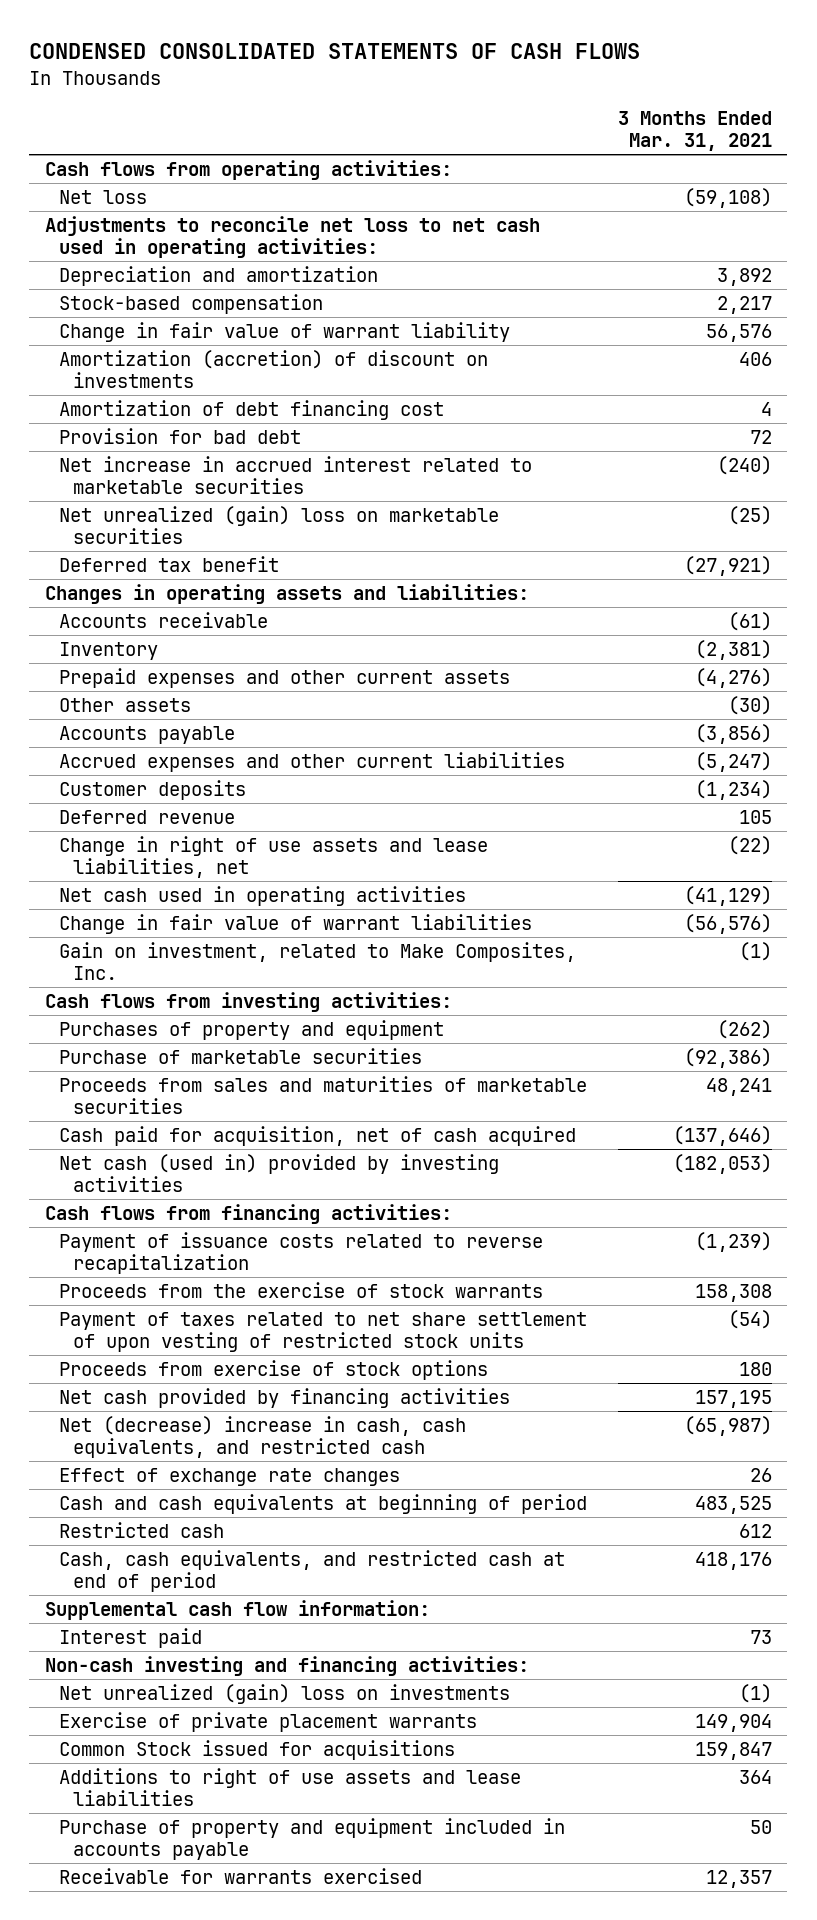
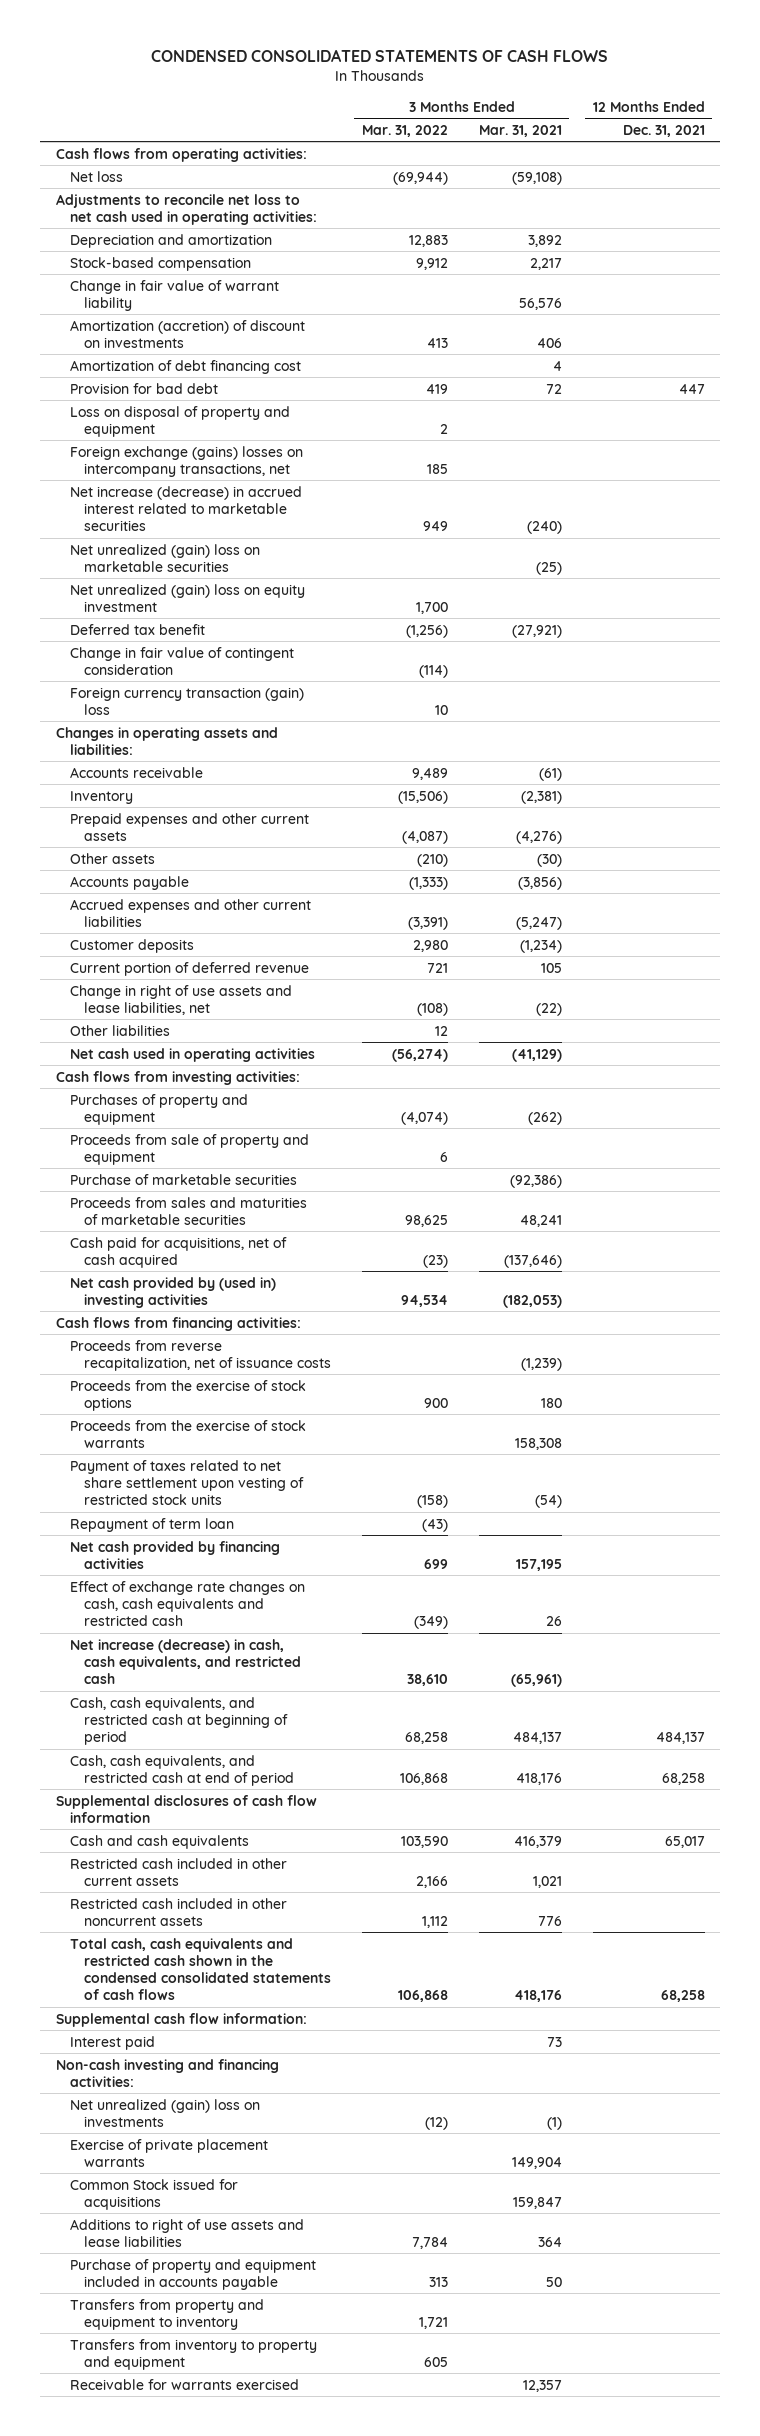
- | 3 Months Ended Mar. 31, 2021
+ | 3 Months Ended Mar. 31, 2022 | 3 Months Ended Mar. 31, 2021 | 12 Months Ended Dec. 31, 2021
- Net increase in accrued interest related to marketable securities | (240)
+ Loss on disposal of property and equipment | 2 | |
+ Foreign exchange (gains) losses on intercompany transactions, net | 185 | |
+ Net increase (decrease) in accrued interest related to marketable securities | 949 | (240) |
+ Net unrealized (gain) loss on equity investment | 1,700 | |
+ Change in fair value of contingent consideration | (114) | |
+ Foreign currency transaction (gain) loss | 10 | |
- Deferred revenue | 105
+ Current portion of deferred revenue | 721 | 105 |
+ Other liabilities | 12 | |
- Change in fair value of warrant liabilities | (56,576)
- Gain on investment, related to Make Composites, Inc. | (1)
+ Proceeds from sale of property and equipment | 6 | |
- Cash paid for acquisition, net of cash acquired | (137,646)
- Net cash (used in) provided by investing activities | (182,053)
+ Cash paid for acquisitions, net of cash acquired | (23) | (137,646) |
+ Net cash provided by (used in) investing activities | 94,534 | (182,053) |
- Payment of issuance costs related to reverse recapitalization | (1,239)
+ Proceeds from reverse recapitalization, net of issuance costs | | (1,239) |
+ Proceeds from the exercise of stock options | 900 | 180 |
- Payment of taxes related to net share settlement of upon vesting of restricted stock units | (54)
- Proceeds from exercise of stock options | 180
+ Payment of taxes related to net share settlement upon vesting of restricted stock units | (158) | (54) |
+ Repayment of term loan | (43) | |
- Net (decrease) increase in cash, cash equivalents, and restricted cash | (65,987)
- Effect of exchange rate changes | 26
- Cash and cash equivalents at beginning of period | 483,525
- Restricted cash | 612
+ Effect of exchange rate changes on cash, cash equivalents and restricted cash | (349) | 26 |
+ Net increase (decrease) in cash, cash equivalents, and restricted cash | 38,610 | (65,961) |
+ Cash, cash equivalents, and restricted cash at beginning of period | 68,258 | 484,137 | 484,137
+ Supplemental disclosures of cash flow information
+ Cash and cash equivalents | 103,590 | 416,379 | 65,017
+ Restricted cash included in other current assets | 2,166 | 1,021 |
+ Restricted cash included in other noncurrent assets | 1,112 | 776 |
+ Total cash, cash equivalents and restricted cash shown in the condensed consolidated statements of cash flows | 106,868 | 418,176 | 68,258
+ Transfers from property and equipment to inventory | 1,721 | |
+ Transfers from inventory to property and equipment | 605 | |

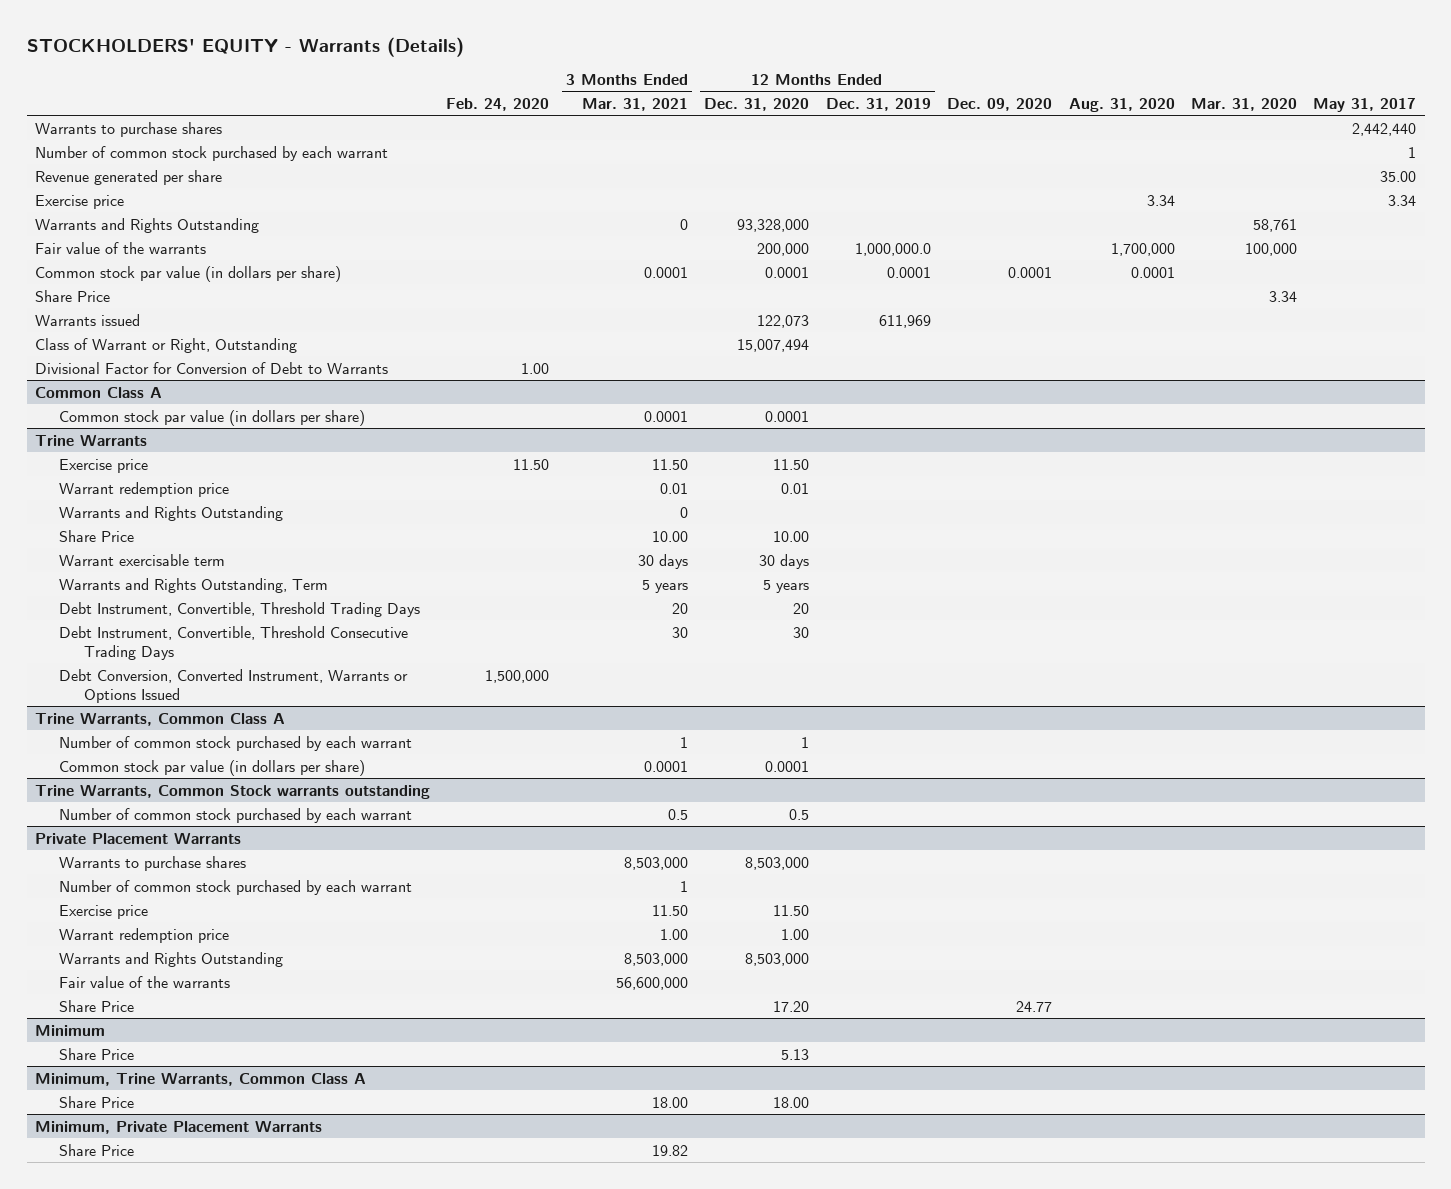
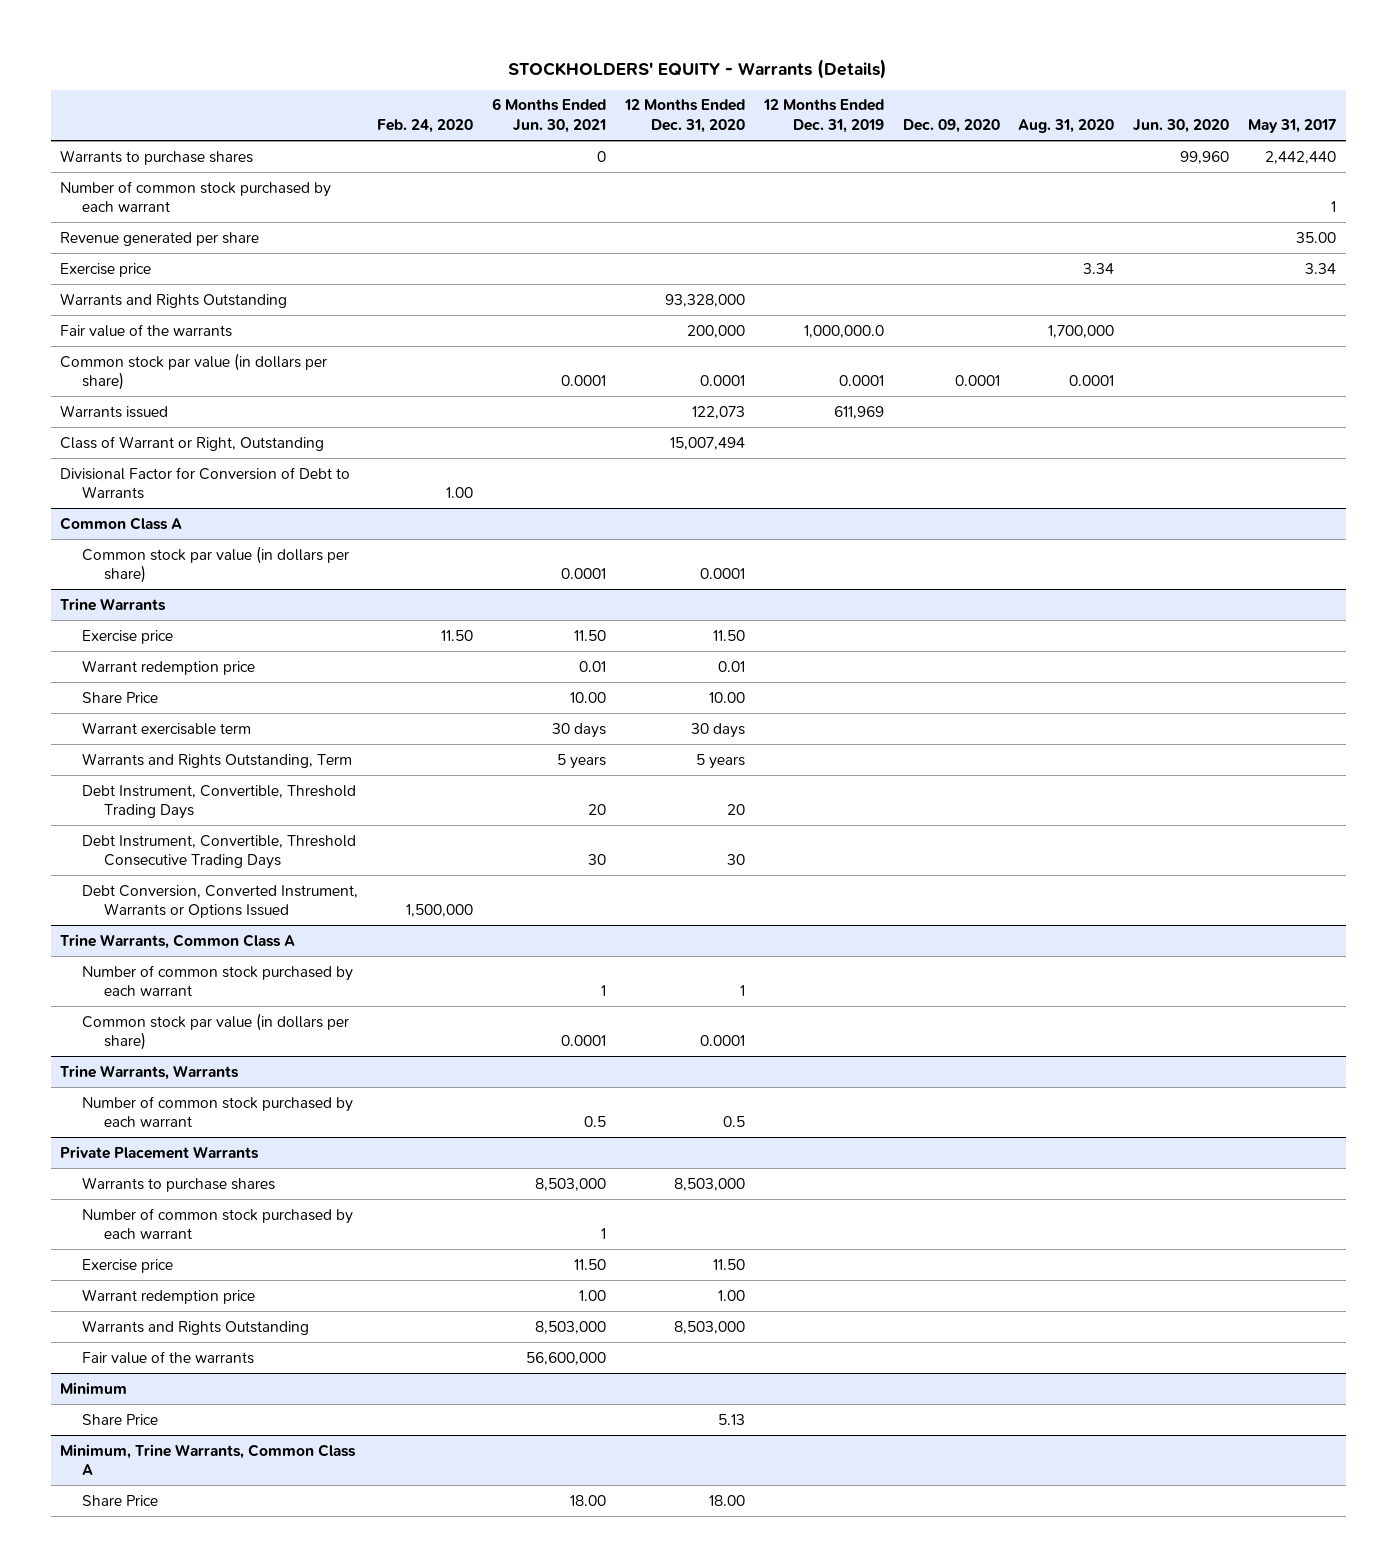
- | Feb. 24, 2020 | 3 Months Ended Mar. 31, 2021 | 12 Months Ended Dec. 31, 2020 | 12 Months Ended Dec. 31, 2019 | Dec. 09, 2020 | Aug. 31, 2020 | Mar. 31, 2020 | May 31, 2017
+ | Feb. 24, 2020 | 6 Months Ended Jun. 30, 2021 | 12 Months Ended Dec. 31, 2020 | 12 Months Ended Dec. 31, 2019 | Dec. 09, 2020 | Aug. 31, 2020 | Jun. 30, 2020 | May 31, 2017
- Share Price | | | | | | | 3.34 |
@ Trine Warrants
- Warrants and Rights Outstanding | | 0 | | | | | |
- Trine Warrants, Common Stock warrants outstanding
+ Trine Warrants, Warrants
@ Private Placement Warrants
- Share Price | | | 17.20 | | 24.77 | | |
- Minimum, Private Placement Warrants
- Share Price | | 19.82 | | | | | |

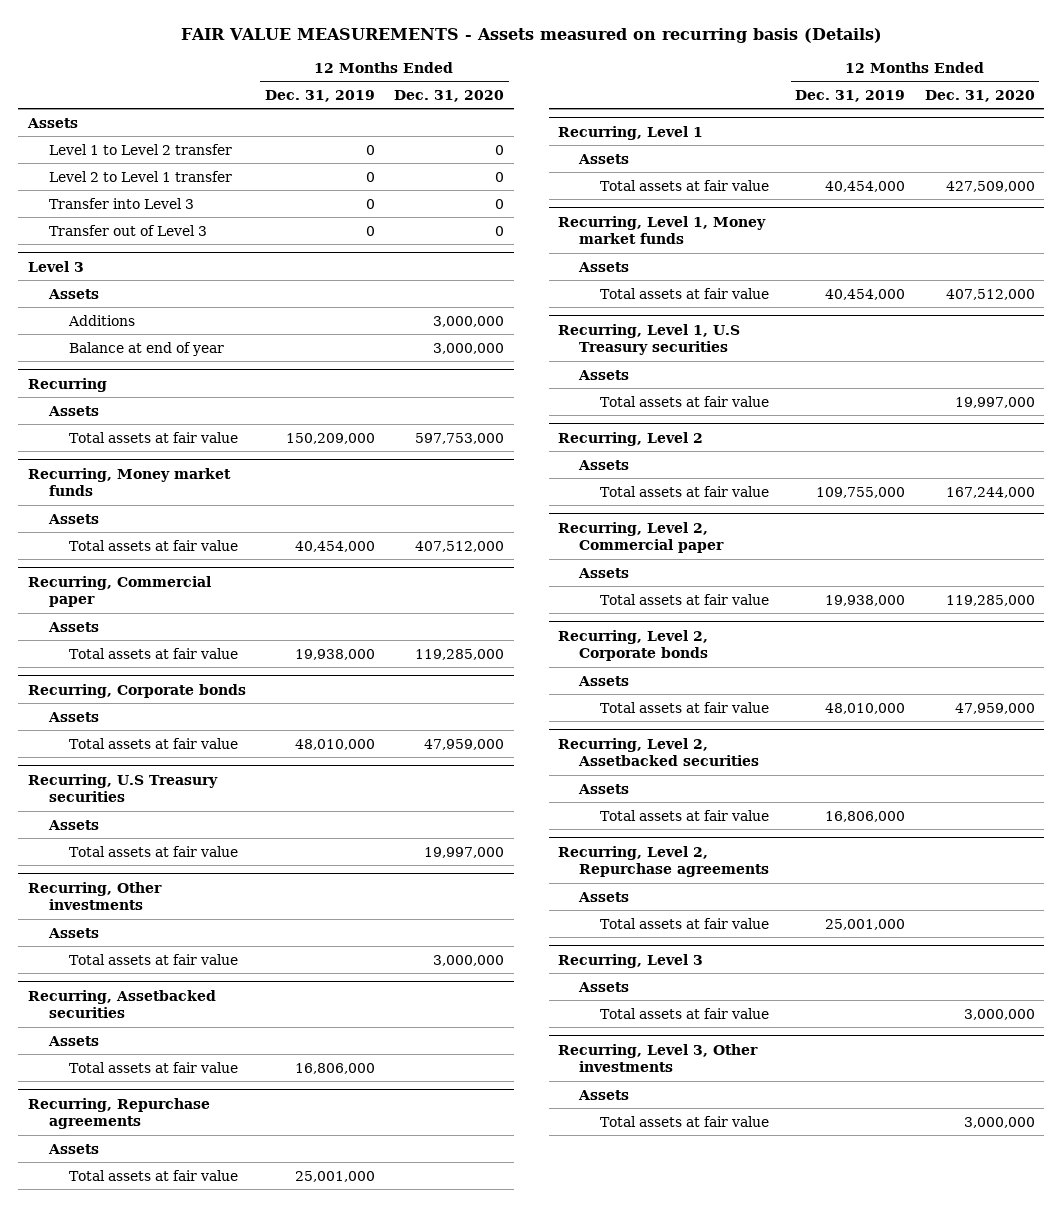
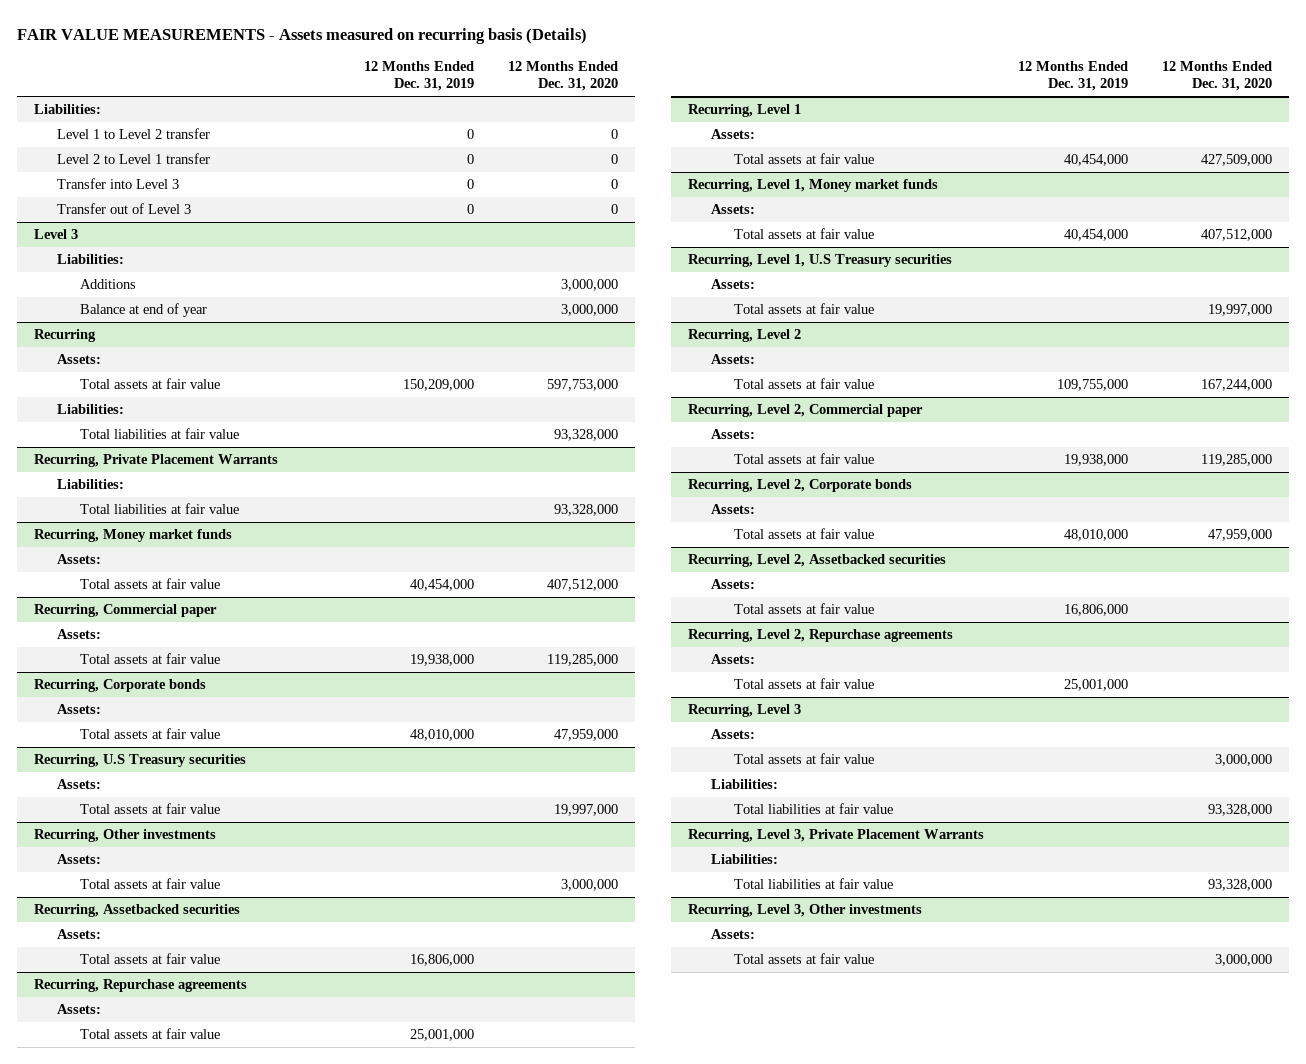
- Assets
+ Liabilities:
@ Level 3
- Assets
+ Liabilities:
@ Recurring
- Assets
+ Assets:
+ Liabilities:
+ Total liabilities at fair value | | 93,328,000
+ Recurring, Private Placement Warrants
+ Liabilities:
+ Total liabilities at fair value | | 93,328,000
@ Recurring, Money market funds
- Assets
+ Assets:
@ Recurring, Commercial paper
- Assets
+ Assets:
@ Recurring, Corporate bonds
- Assets
+ Assets:
@ Recurring, U.S Treasury securities
- Assets
+ Assets:
@ Recurring, Other investments
- Assets
+ Assets:
@ Recurring, Assetbacked securities
- Assets
+ Assets:
@ Recurring, Repurchase agreements
- Assets
+ Assets:
@ Recurring, Level 1
- Assets
+ Assets:
@ Recurring, Level 1, Money market funds
- Assets
+ Assets:
@ Recurring, Level 1, U.S Treasury securities
- Assets
+ Assets:
@ Recurring, Level 2
- Assets
+ Assets:
@ Recurring, Level 2, Commercial paper
- Assets
+ Assets:
@ Recurring, Level 2, Corporate bonds
- Assets
+ Assets:
@ Recurring, Level 2, Assetbacked securities
- Assets
+ Assets:
@ Recurring, Level 2, Repurchase agreements
- Assets
+ Assets:
@ Recurring, Level 3
- Assets
+ Assets:
+ Liabilities:
+ Total liabilities at fair value | | 93,328,000
+ Recurring, Level 3, Private Placement Warrants
+ Liabilities:
+ Total liabilities at fair value | | 93,328,000
@ Recurring, Level 3, Other investments
- Assets
+ Assets:

